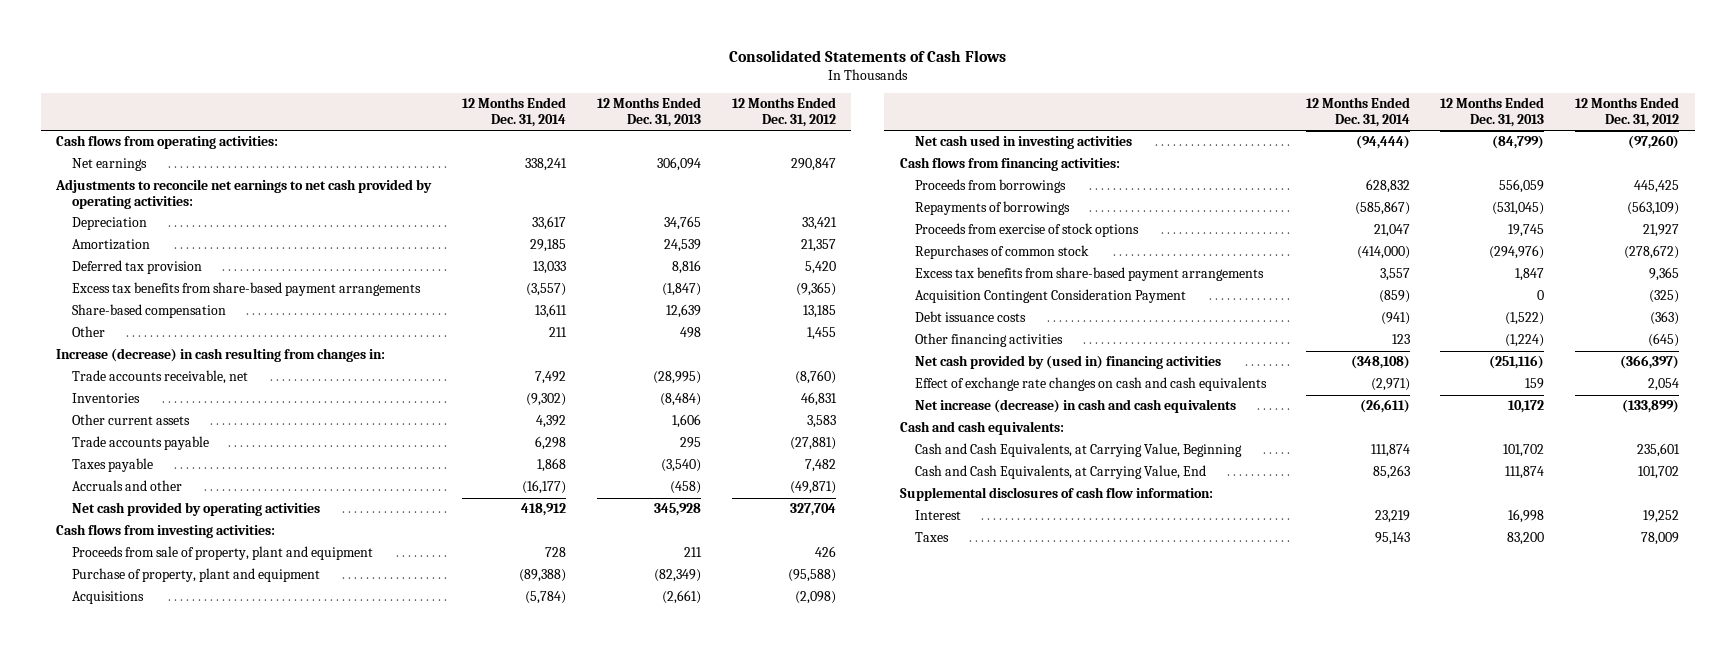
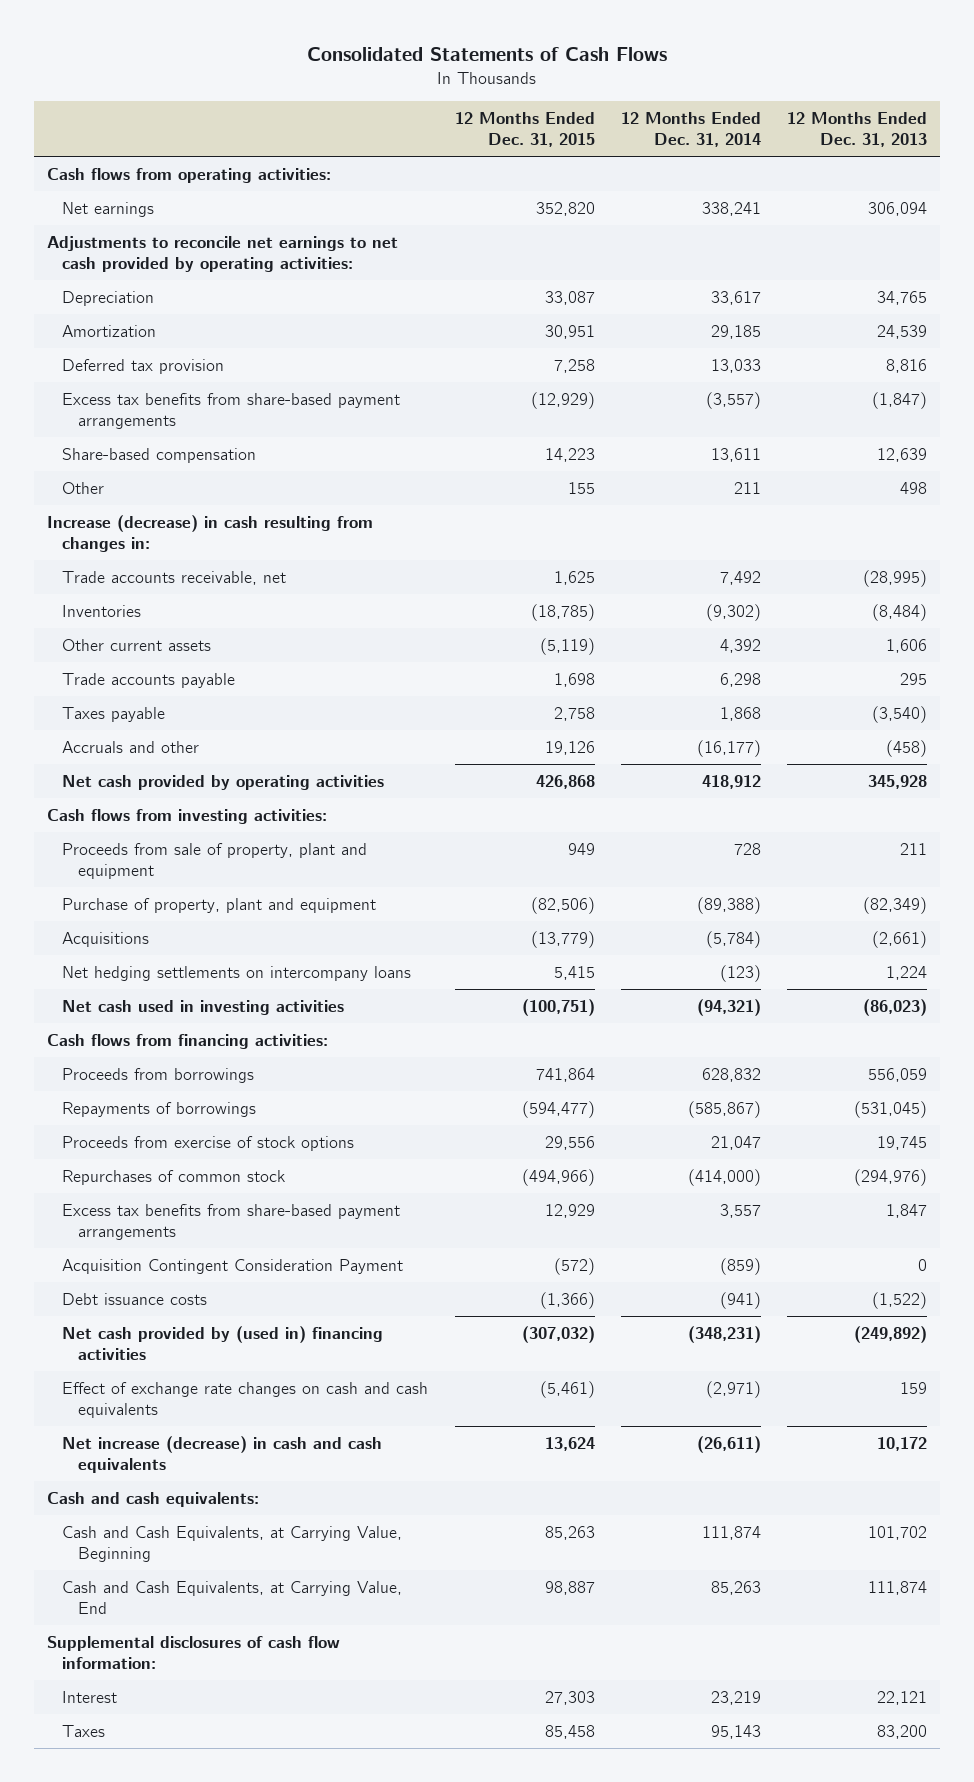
- | 12 Months Ended Dec. 31, 2014 | 12 Months Ended Dec. 31, 2013 | 12 Months Ended Dec. 31, 2012
+ | 12 Months Ended Dec. 31, 2015 | 12 Months Ended Dec. 31, 2014 | 12 Months Ended Dec. 31, 2013
- Net cash used in investing activities | (94,444) | (84,799) | (97,260)
+ Net hedging settlements on intercompany loans | 5,415 | (123) | 1,224
+ Net cash used in investing activities | (100,751) | (94,321) | (86,023)
- Other financing activities | 123 | (1,224) | (645)
- Net cash provided by (used in) financing activities | (348,108) | (251,116) | (366,397)
+ Net cash provided by (used in) financing activities | (307,032) | (348,231) | (249,892)
- Interest | 23,219 | 16,998 | 19,252
+ Interest | 27,303 | 23,219 | 22,121

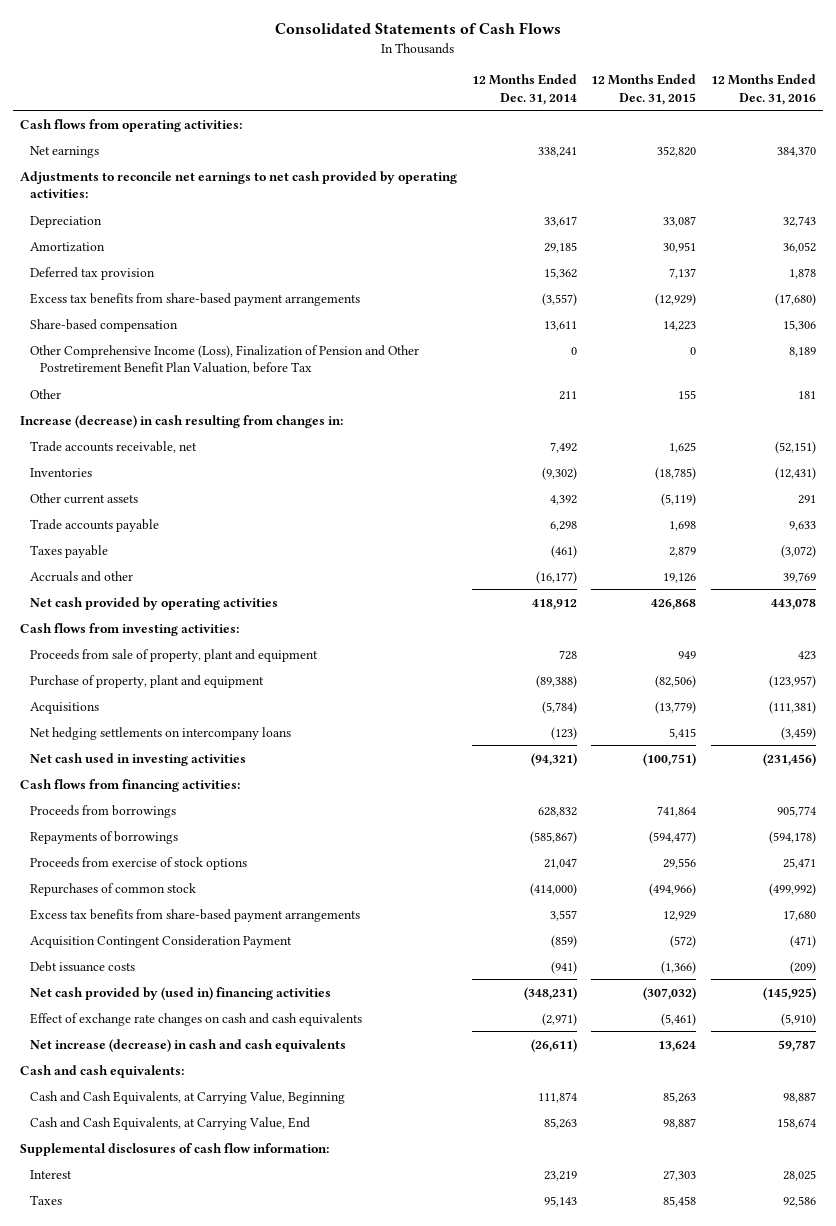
- | 12 Months Ended Dec. 31, 2015 | 12 Months Ended Dec. 31, 2014 | 12 Months Ended Dec. 31, 2013
+ | 12 Months Ended Dec. 31, 2014 | 12 Months Ended Dec. 31, 2015 | 12 Months Ended Dec. 31, 2016
- Deferred tax provision | 7,258 | 13,033 | 8,816
+ Deferred tax provision | 15,362 | 7,137 | 1,878
+ Other Comprehensive Income (Loss), Finalization of Pension and Other Postretirement Benefit Plan Valuation, before Tax | 0 | 0 | 8,189
- Taxes payable | 2,758 | 1,868 | (3,540)
+ Taxes payable | (461) | 2,879 | (3,072)

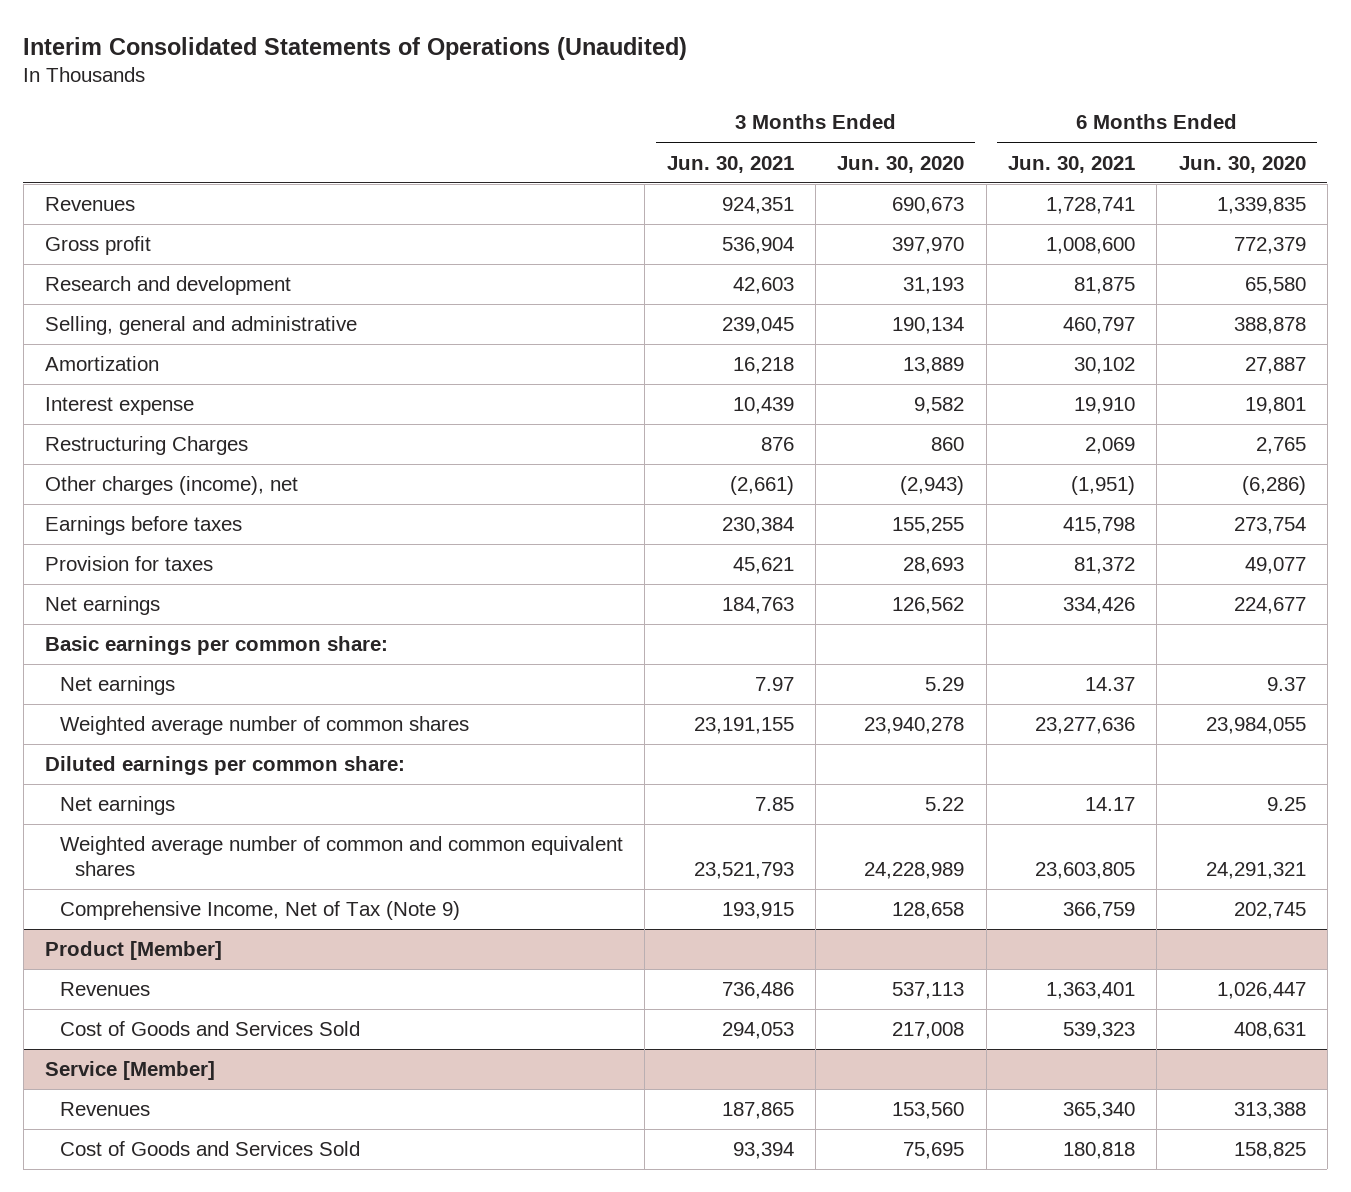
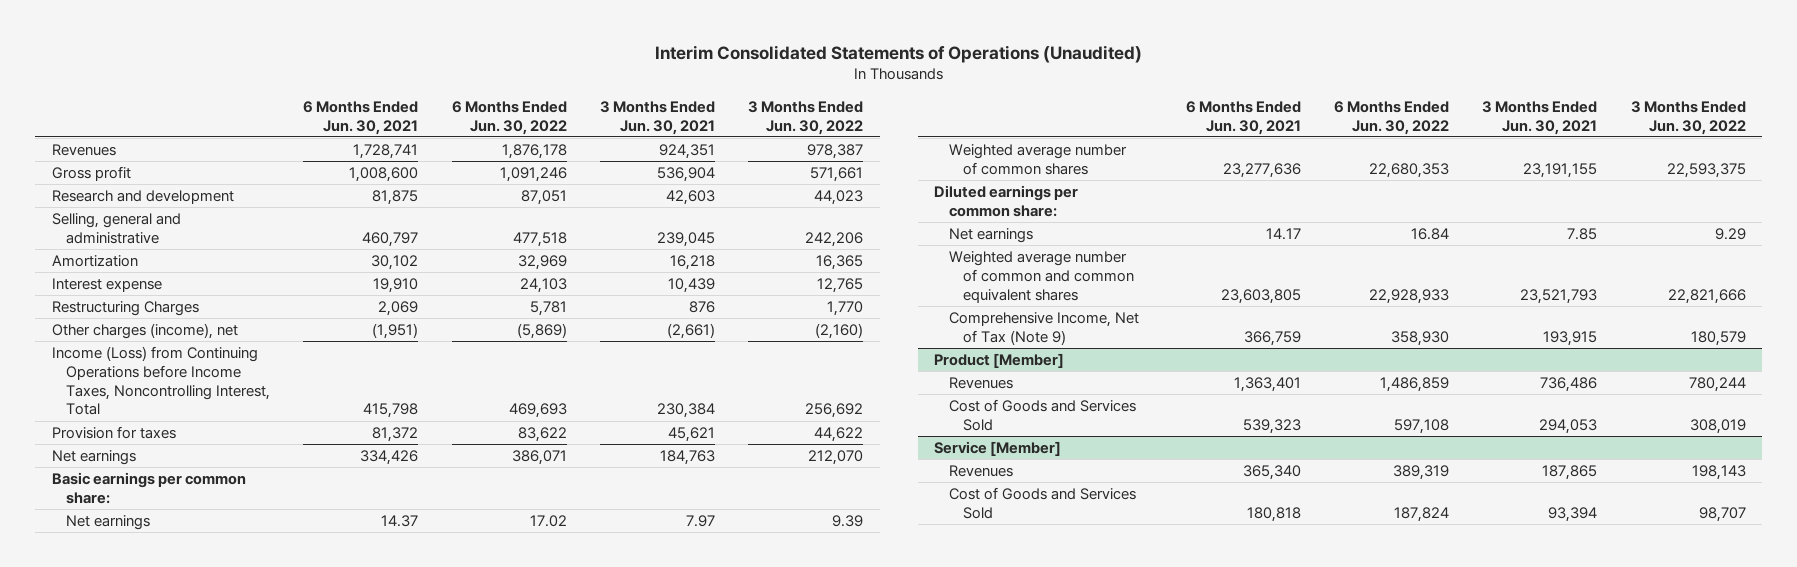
- | 3 Months Ended Jun. 30, 2021 | 3 Months Ended Jun. 30, 2020 | 6 Months Ended Jun. 30, 2021 | 6 Months Ended Jun. 30, 2020
+ | 6 Months Ended Jun. 30, 2021 | 6 Months Ended Jun. 30, 2022 | 3 Months Ended Jun. 30, 2021 | 3 Months Ended Jun. 30, 2022
- Earnings before taxes | 230,384 | 155,255 | 415,798 | 273,754
+ Income (Loss) from Continuing Operations before Income Taxes, Noncontrolling Interest, Total | 415,798 | 469,693 | 230,384 | 256,692

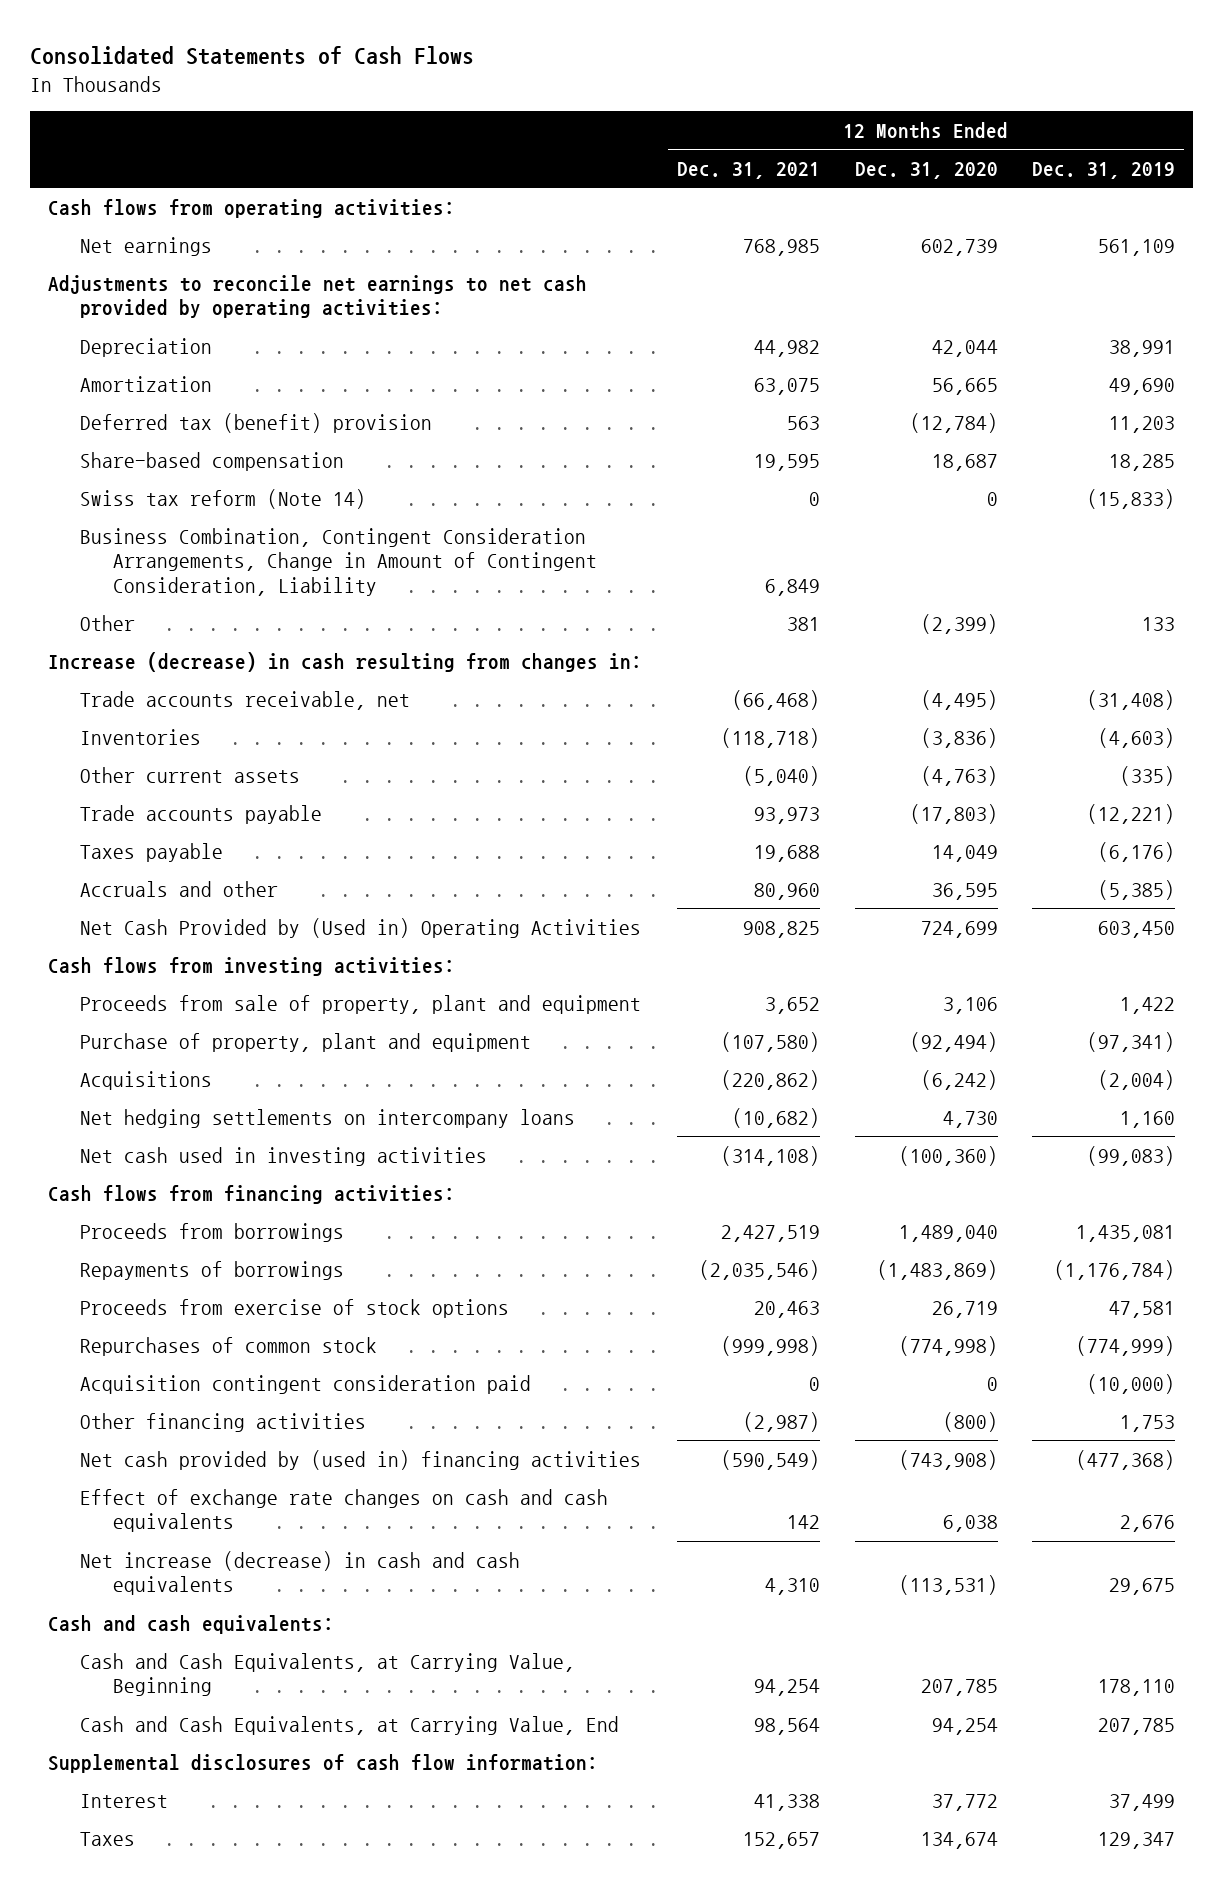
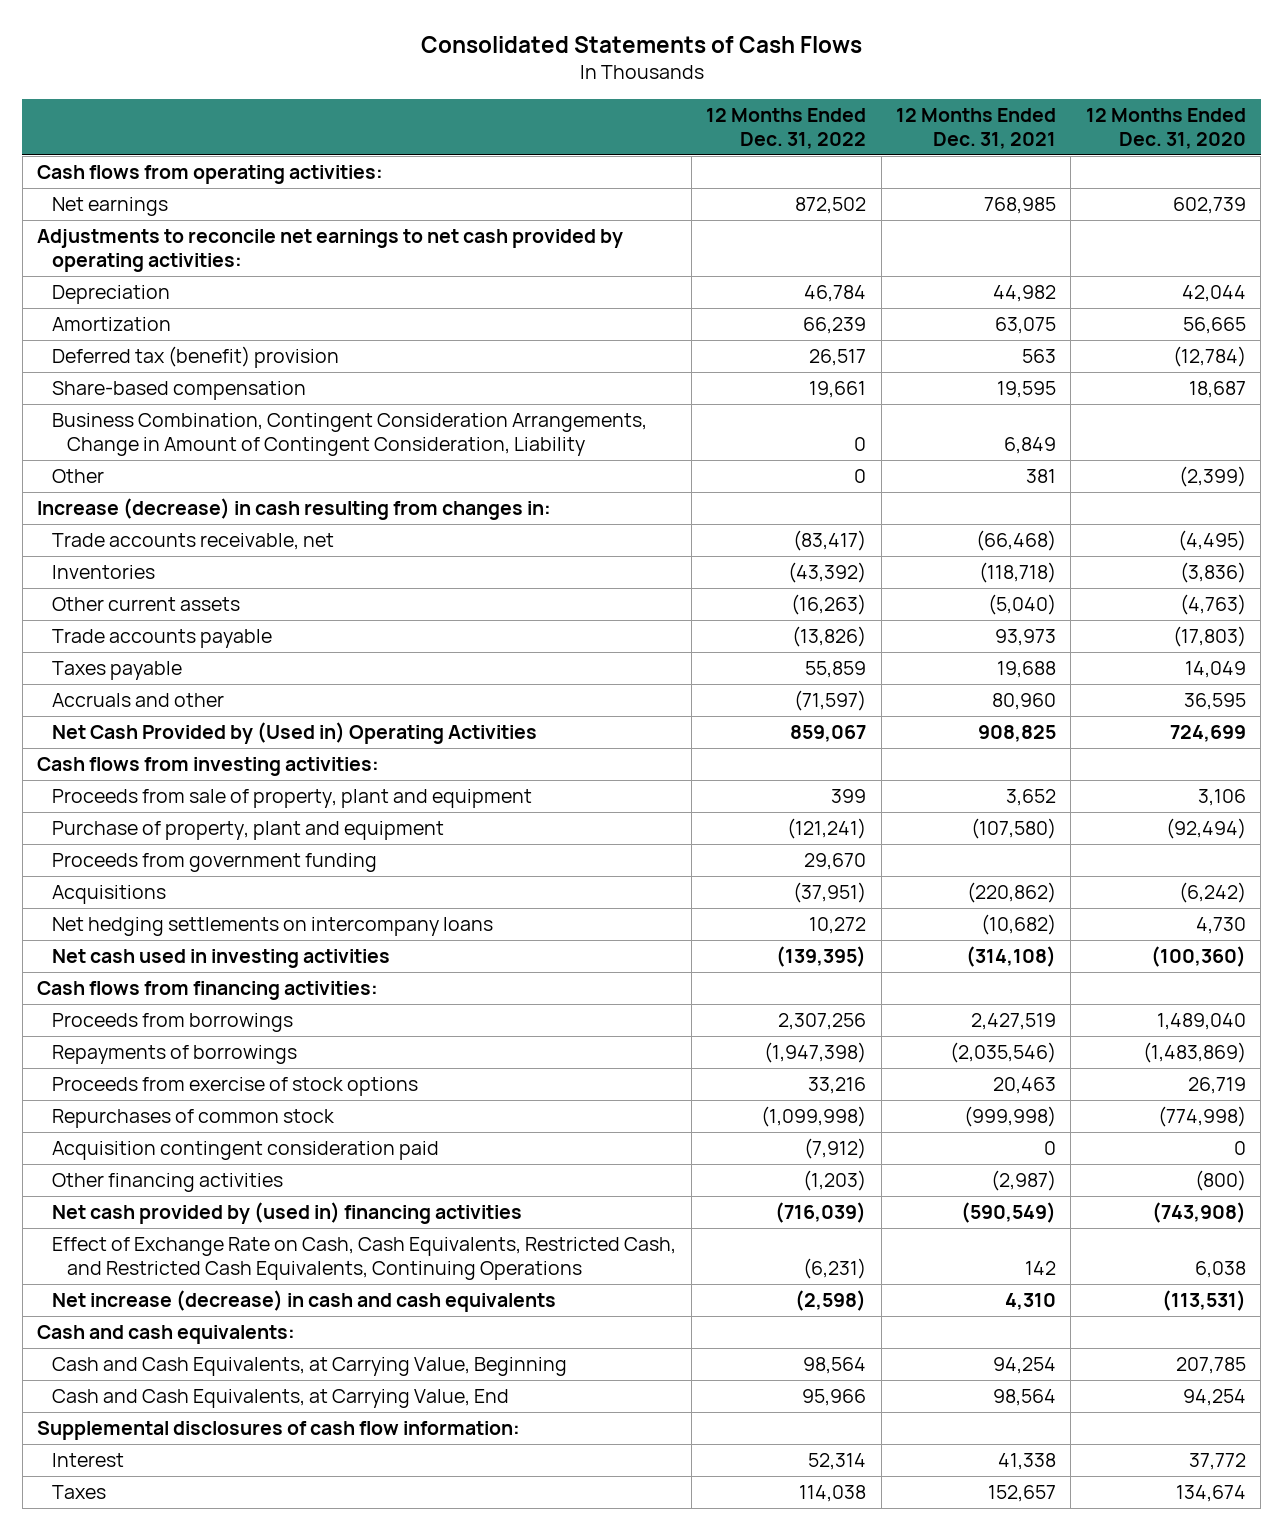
- | 12 Months Ended Dec. 31, 2021 | 12 Months Ended Dec. 31, 2020 | 12 Months Ended Dec. 31, 2019
+ | 12 Months Ended Dec. 31, 2022 | 12 Months Ended Dec. 31, 2021 | 12 Months Ended Dec. 31, 2020
- Swiss tax reform (Note 14) | 0 | 0 | (15,833)
+ Proceeds from government funding | 29,670 | |
- Effect of exchange rate changes on cash and cash equivalents | 142 | 6,038 | 2,676
+ Effect of Exchange Rate on Cash, Cash Equivalents, Restricted Cash, and Restricted Cash Equivalents, Continuing Operations | (6,231) | 142 | 6,038

